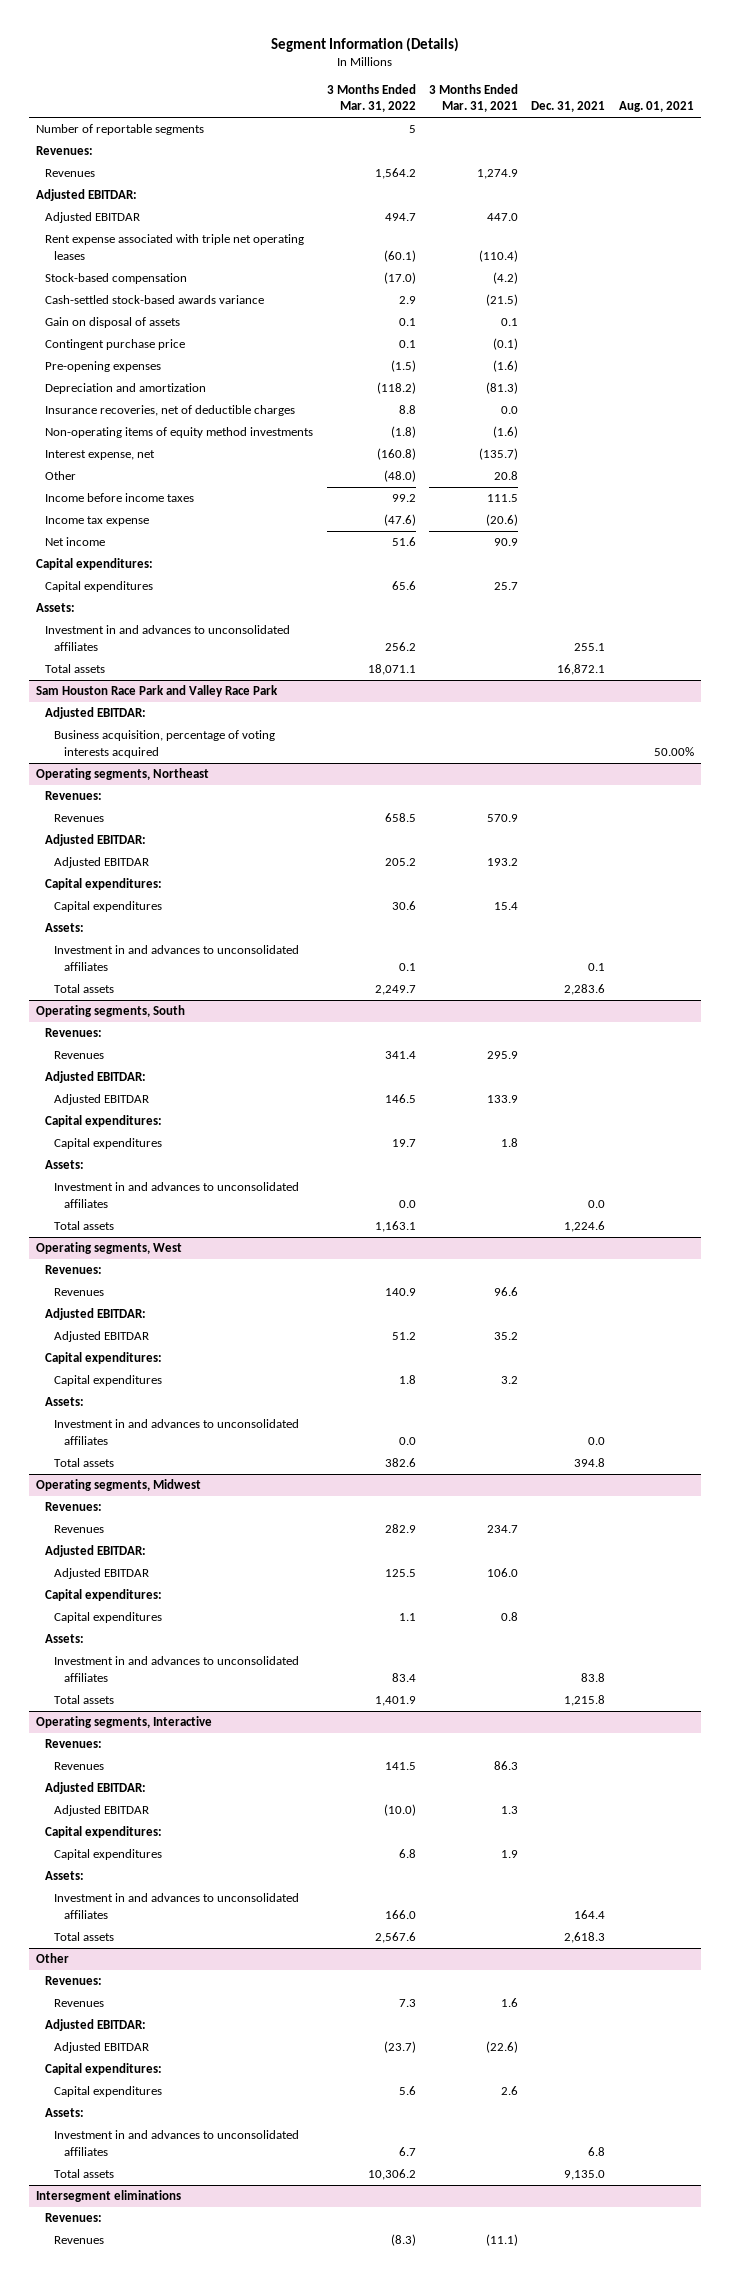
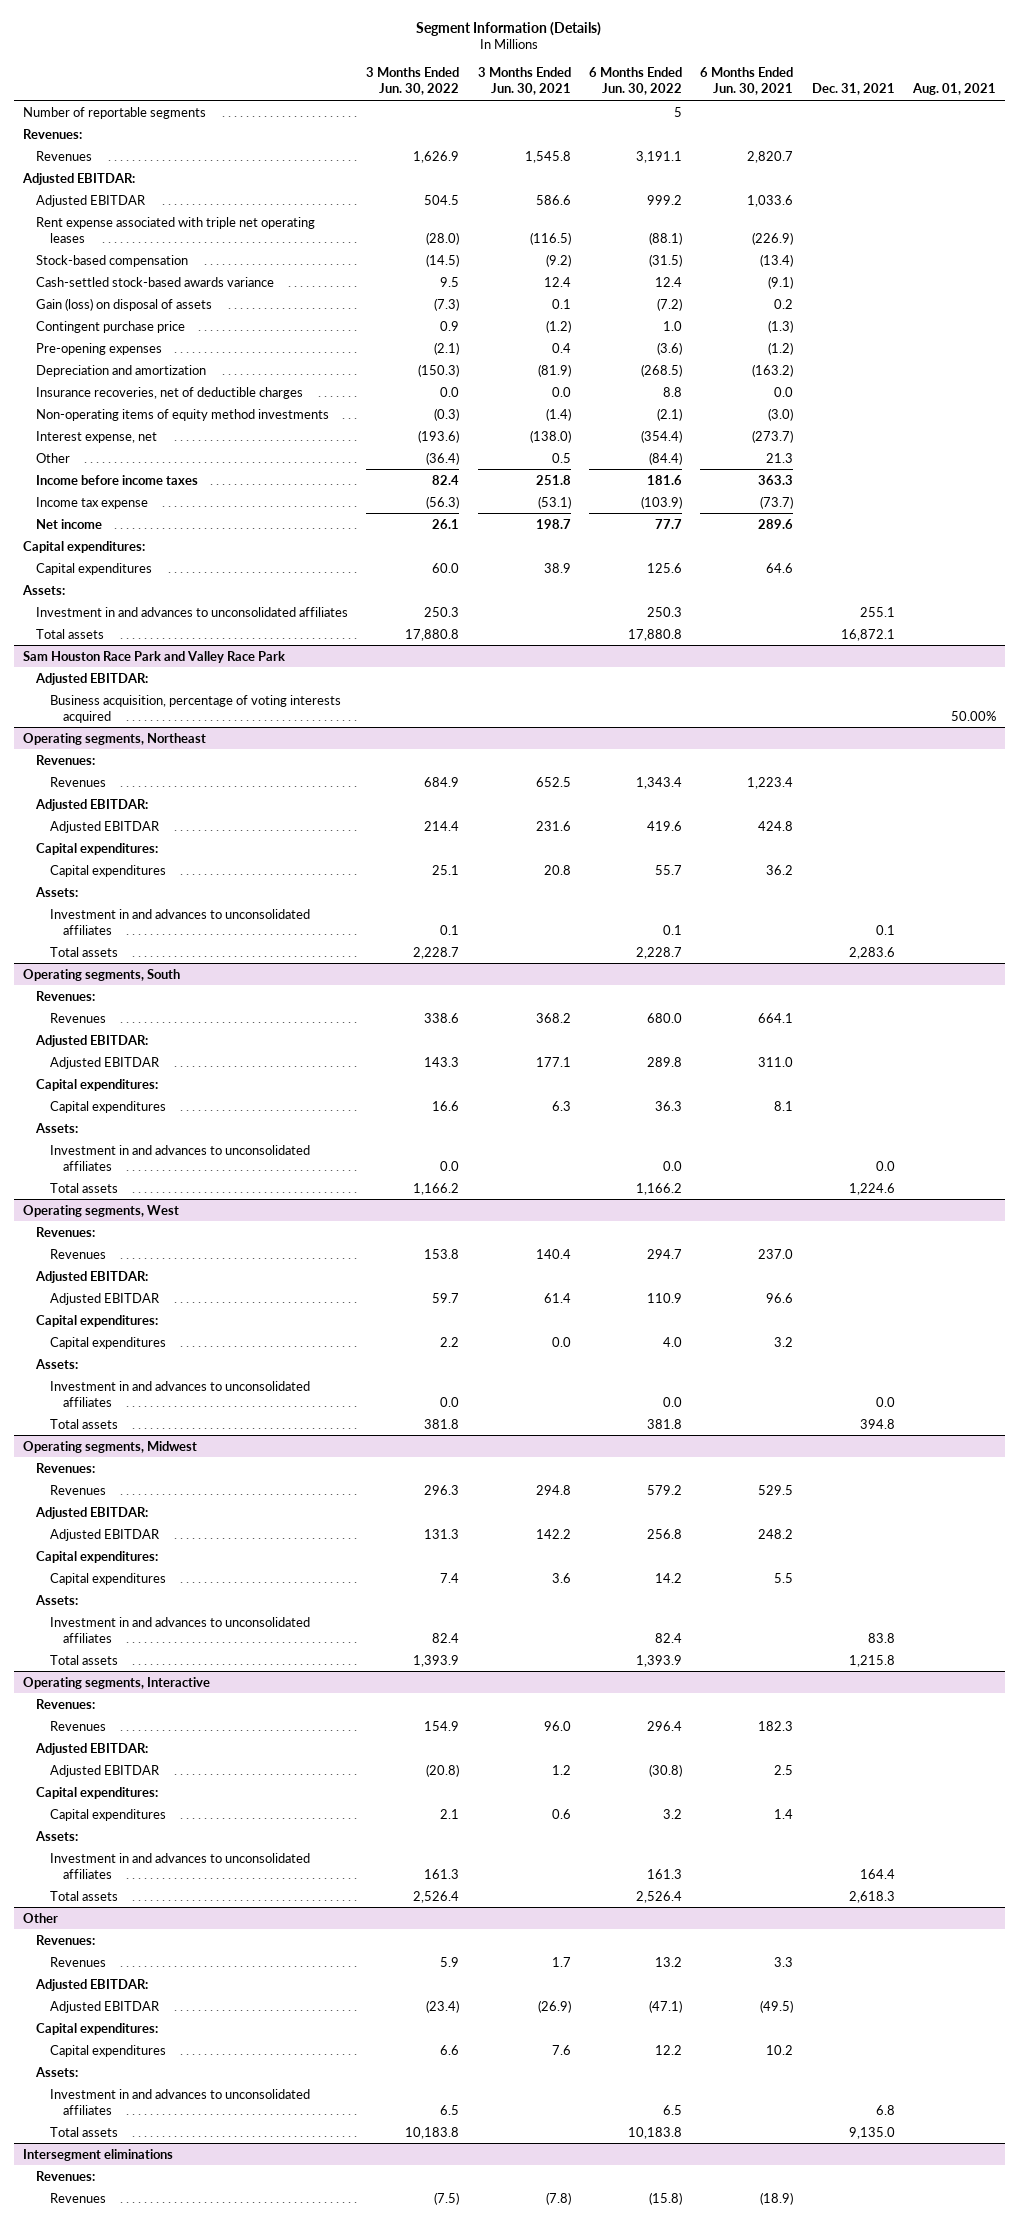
- | 3 Months Ended Mar. 31, 2022 | 3 Months Ended Mar. 31, 2021 | Dec. 31, 2021 | Aug. 01, 2021
+ | 3 Months Ended Jun. 30, 2022 | 3 Months Ended Jun. 30, 2021 | 6 Months Ended Jun. 30, 2022 | 6 Months Ended Jun. 30, 2021 | Dec. 31, 2021 | Aug. 01, 2021
- Gain on disposal of assets | 0.1 | 0.1 | |
+ Gain (loss) on disposal of assets | (7.3) | 0.1 | (7.2) | 0.2 | |

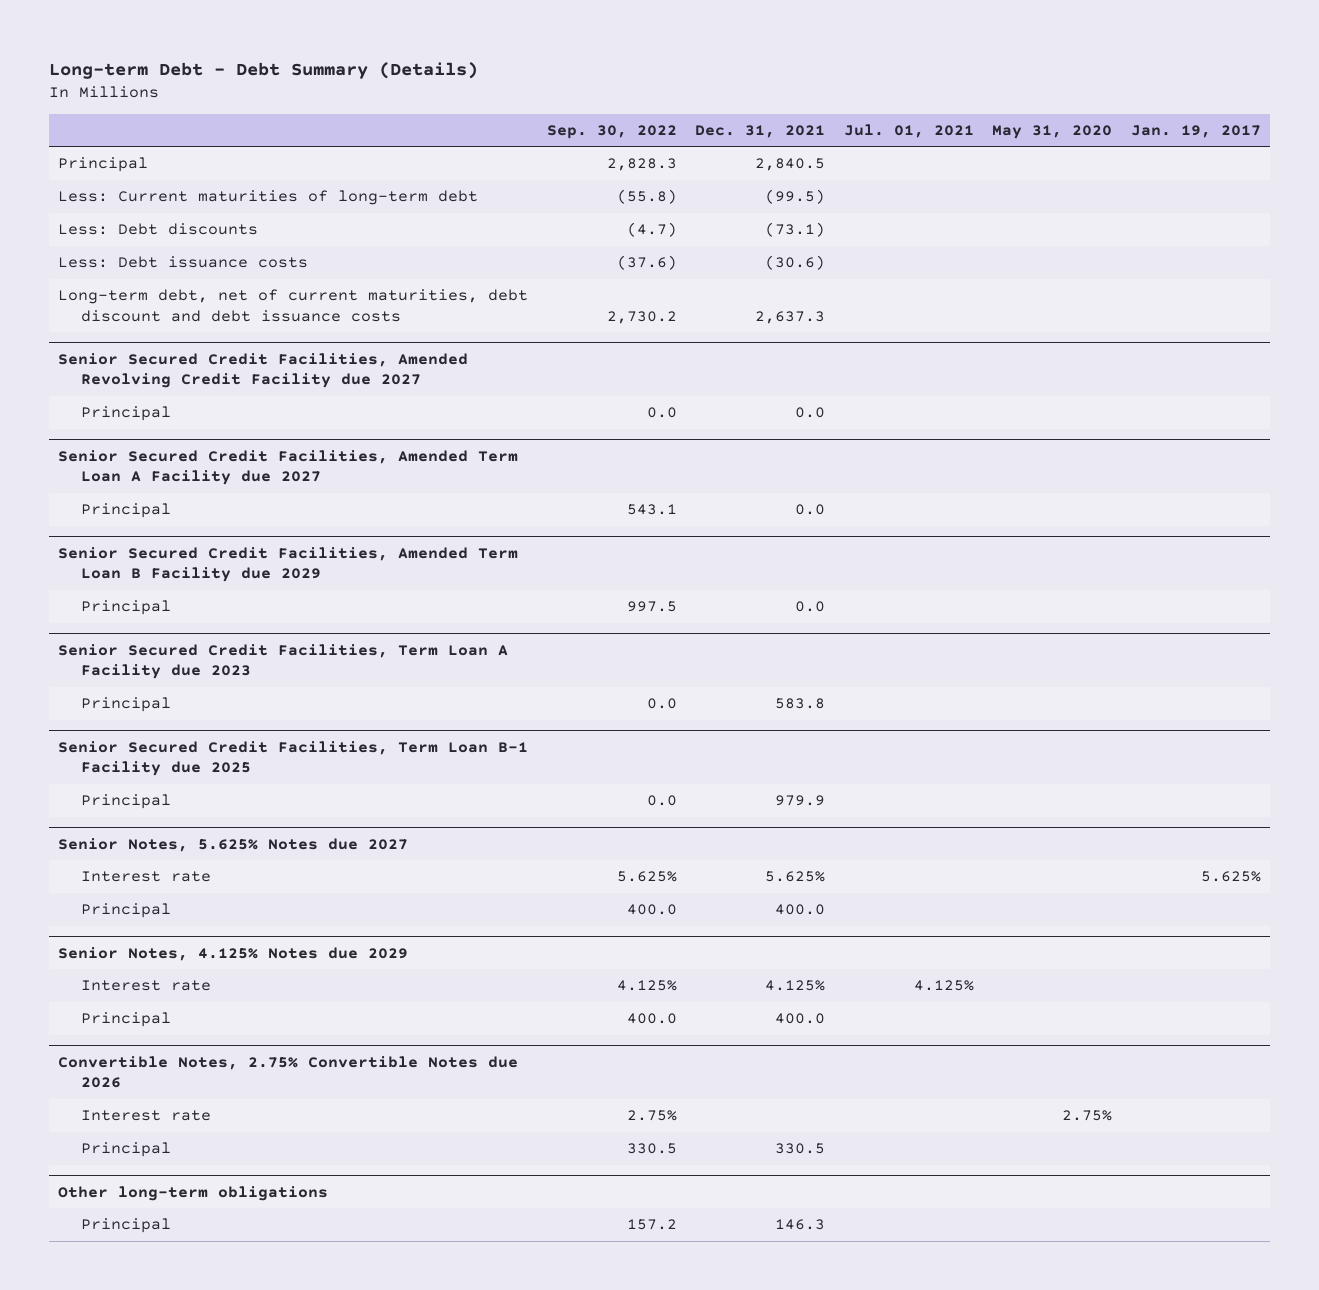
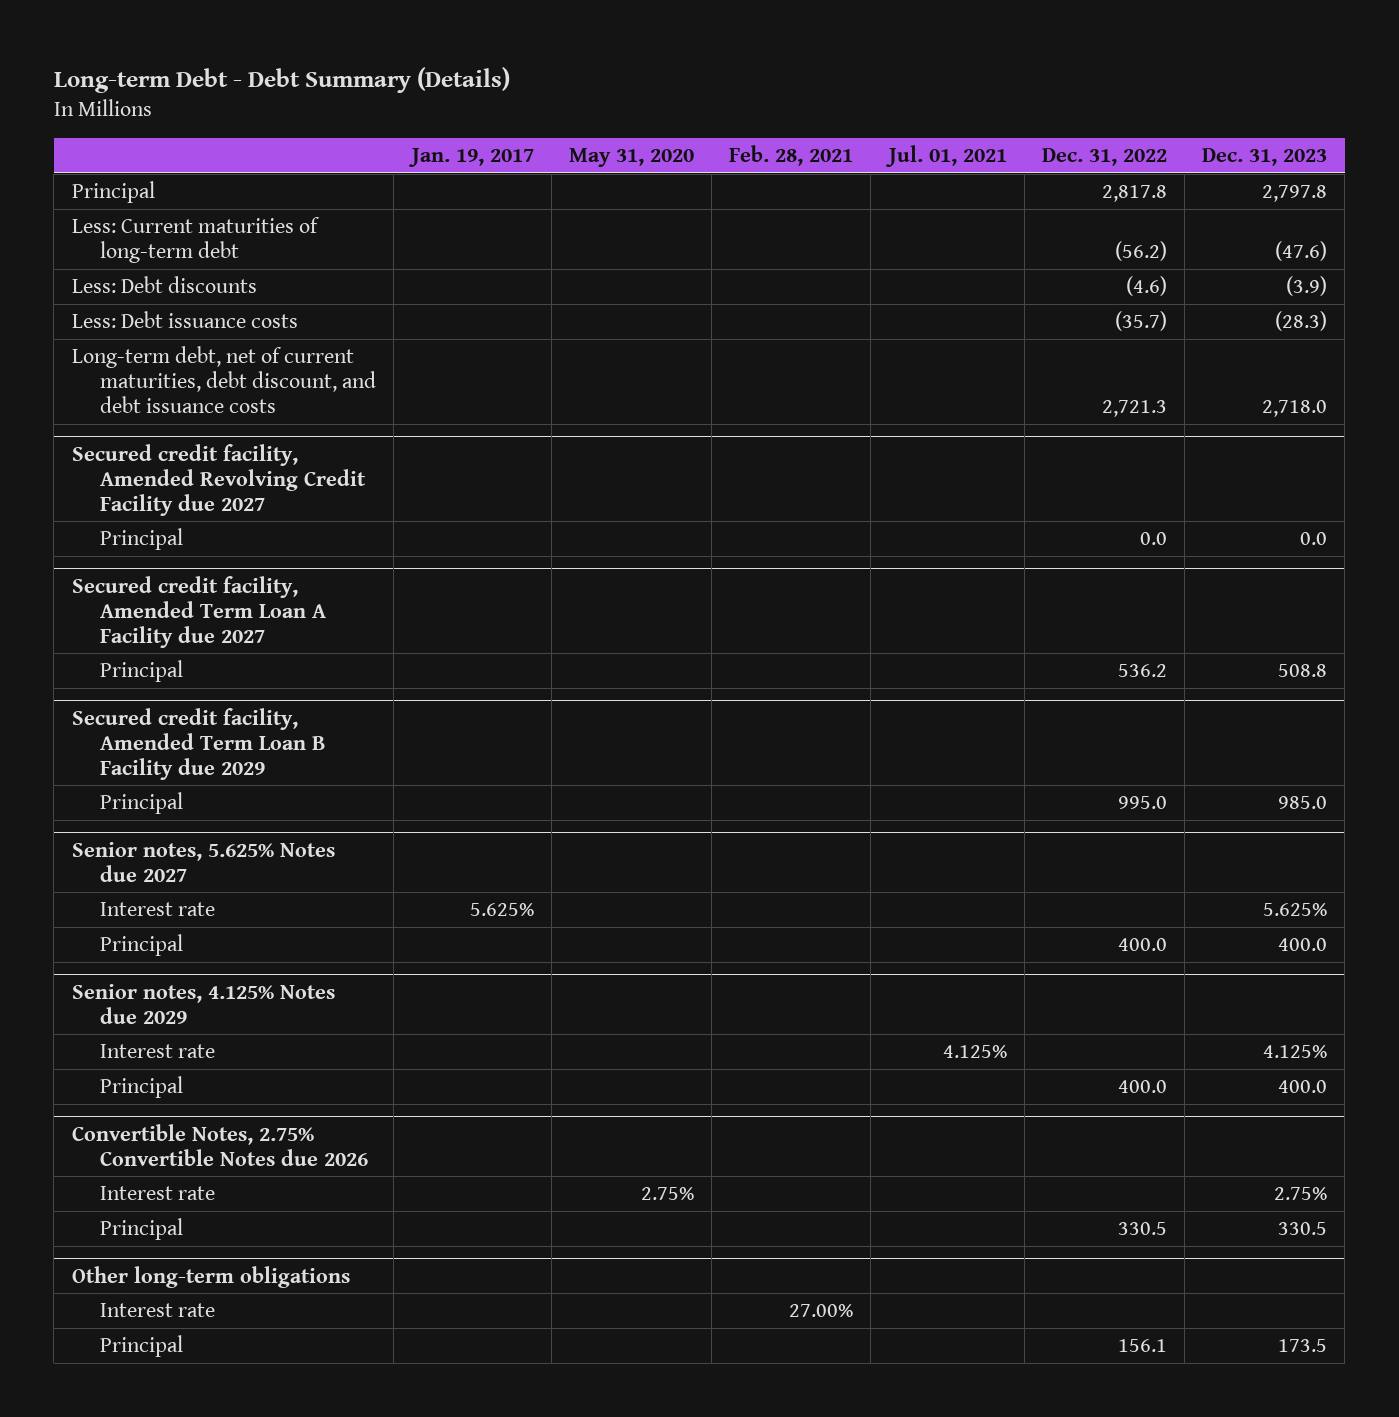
- | Sep. 30, 2022 | Dec. 31, 2021 | Jul. 01, 2021 | May 31, 2020 | Jan. 19, 2017
+ | Jan. 19, 2017 | May 31, 2020 | Feb. 28, 2021 | Jul. 01, 2021 | Dec. 31, 2022 | Dec. 31, 2023
- Long-term debt, net of current maturities, debt discount and debt issuance costs | 2,730.2 | 2,637.3 | | |
- Senior Secured Credit Facilities, Amended Revolving Credit Facility due 2027
+ Long-term debt, net of current maturities, debt discount, and debt issuance costs | | | | | 2,721.3 | 2,718.0
+ Secured credit facility, Amended Revolving Credit Facility due 2027
- Senior Secured Credit Facilities, Amended Term Loan A Facility due 2027
+ Secured credit facility, Amended Term Loan A Facility due 2027
- Senior Secured Credit Facilities, Amended Term Loan B Facility due 2029
+ Secured credit facility, Amended Term Loan B Facility due 2029
- Senior Secured Credit Facilities, Term Loan A Facility due 2023
- Principal | 0.0 | 583.8 | | |
- Senior Secured Credit Facilities, Term Loan B-1 Facility due 2025
- Principal | 0.0 | 979.9 | | |
- Senior Notes, 5.625% Notes due 2027
+ Senior notes, 5.625% Notes due 2027
- Senior Notes, 4.125% Notes due 2029
+ Senior notes, 4.125% Notes due 2029
@ Other long-term obligations
+ Interest rate | | | 27.00% | | |

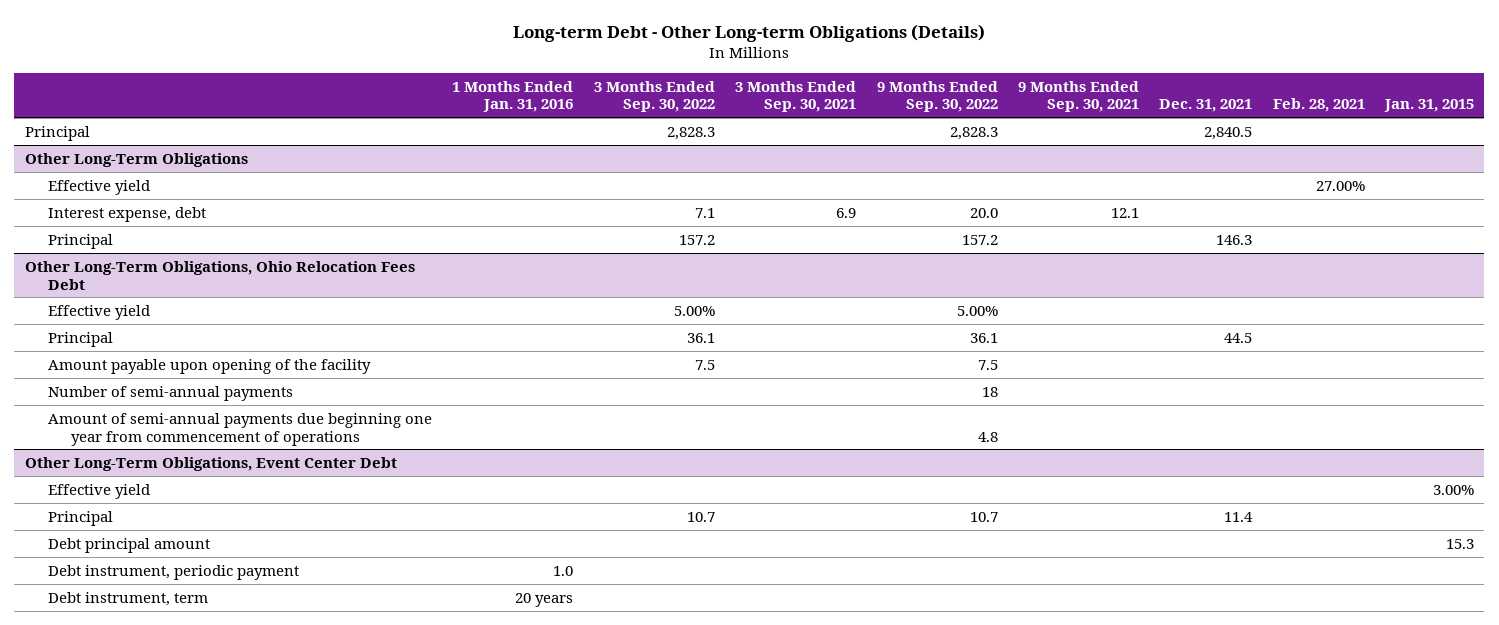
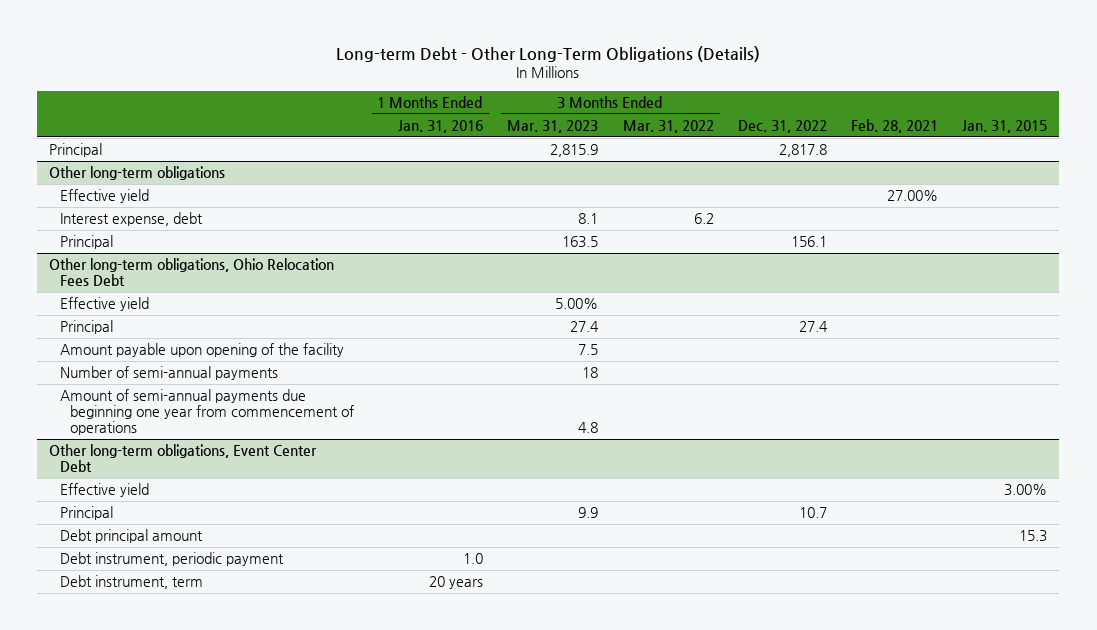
- Long-term Debt - Other Long-term Obligations (Details)
+ Long-term Debt - Other Long-Term Obligations (Details)
- | 1 Months Ended Jan. 31, 2016 | 3 Months Ended Sep. 30, 2022 | 3 Months Ended Sep. 30, 2021 | 9 Months Ended Sep. 30, 2022 | 9 Months Ended Sep. 30, 2021 | Dec. 31, 2021 | Feb. 28, 2021 | Jan. 31, 2015
+ | 1 Months Ended Jan. 31, 2016 | 3 Months Ended Mar. 31, 2023 | 3 Months Ended Mar. 31, 2022 | Dec. 31, 2022 | Feb. 28, 2021 | Jan. 31, 2015
- Other Long-Term Obligations
+ Other long-term obligations
- Other Long-Term Obligations, Ohio Relocation Fees Debt
+ Other long-term obligations, Ohio Relocation Fees Debt
- Other Long-Term Obligations, Event Center Debt
+ Other long-term obligations, Event Center Debt

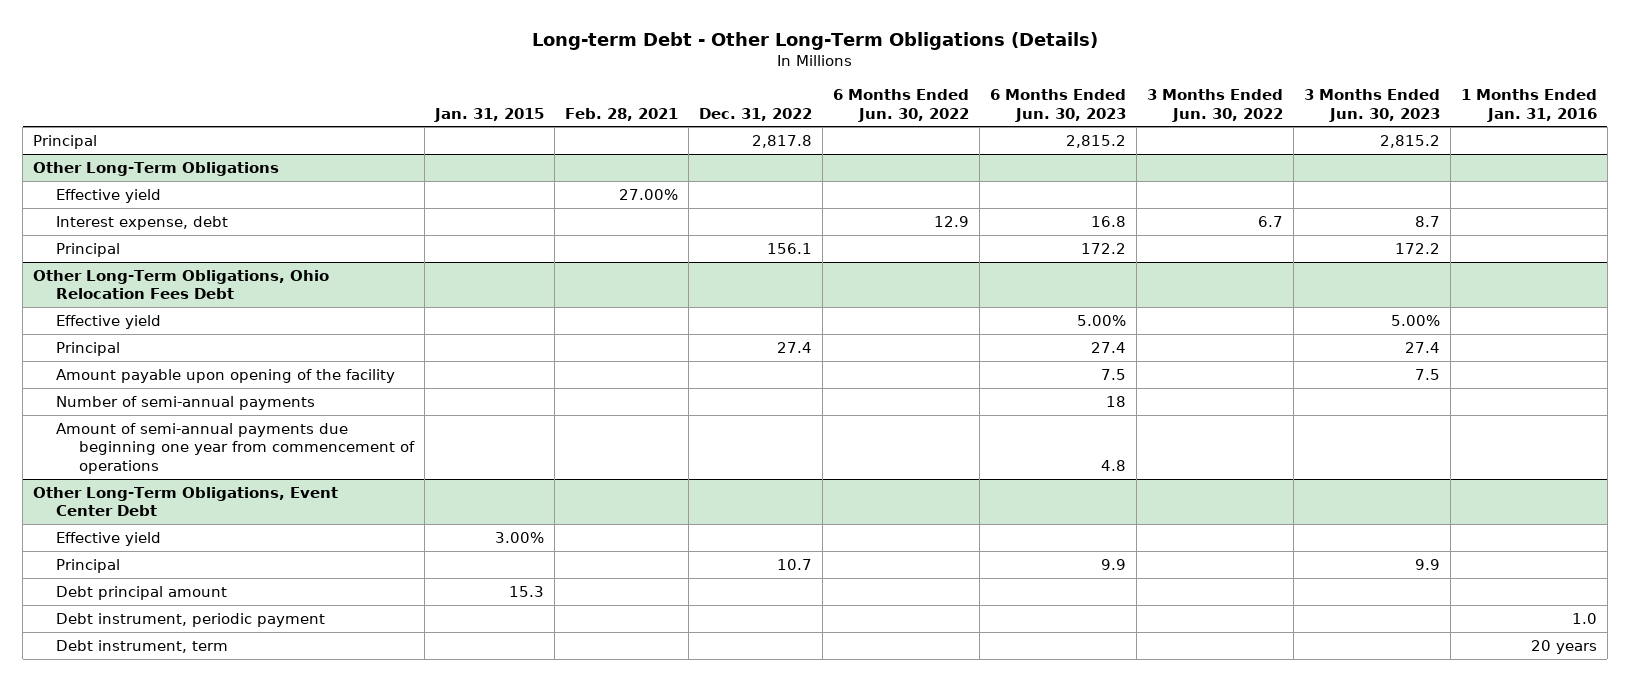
- | 1 Months Ended Jan. 31, 2016 | 3 Months Ended Mar. 31, 2023 | 3 Months Ended Mar. 31, 2022 | Dec. 31, 2022 | Feb. 28, 2021 | Jan. 31, 2015
+ | Jan. 31, 2015 | Feb. 28, 2021 | Dec. 31, 2022 | 6 Months Ended Jun. 30, 2022 | 6 Months Ended Jun. 30, 2023 | 3 Months Ended Jun. 30, 2022 | 3 Months Ended Jun. 30, 2023 | 1 Months Ended Jan. 31, 2016
- Other long-term obligations
+ Other Long-Term Obligations
- Other long-term obligations, Ohio Relocation Fees Debt
+ Other Long-Term Obligations, Ohio Relocation Fees Debt
- Other long-term obligations, Event Center Debt
+ Other Long-Term Obligations, Event Center Debt

